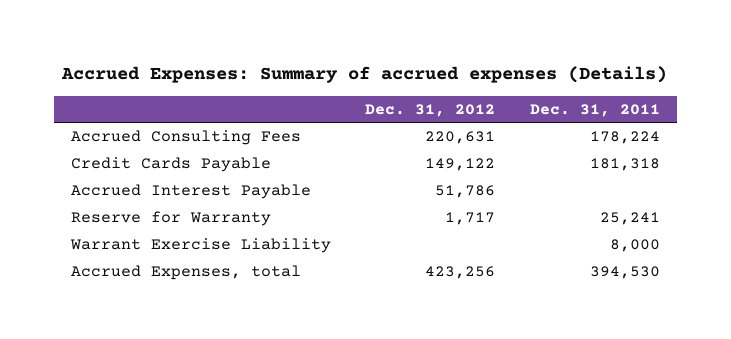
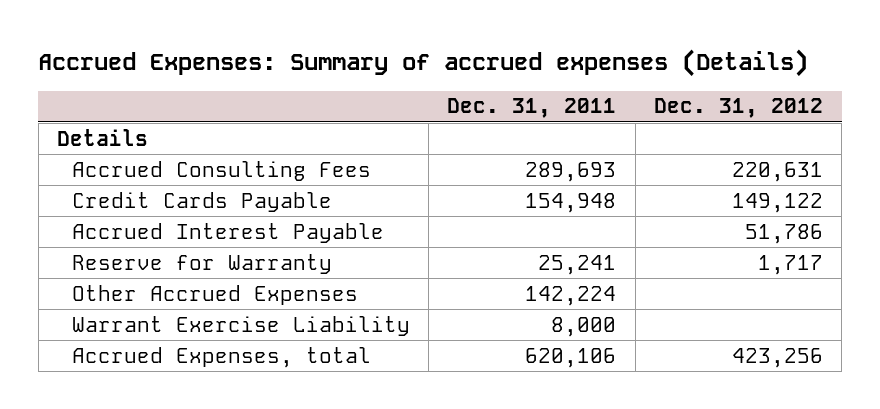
- | Dec. 31, 2012 | Dec. 31, 2011
+ | Dec. 31, 2011 | Dec. 31, 2012
- Accrued Consulting Fees | 220,631 | 178,224
- Credit Cards Payable | 149,122 | 181,318
+ Details
+ Accrued Consulting Fees | 289,693 | 220,631
+ Credit Cards Payable | 154,948 | 149,122
+ Other Accrued Expenses | 142,224 |
- Accrued Expenses, total | 423,256 | 394,530
+ Accrued Expenses, total | 620,106 | 423,256

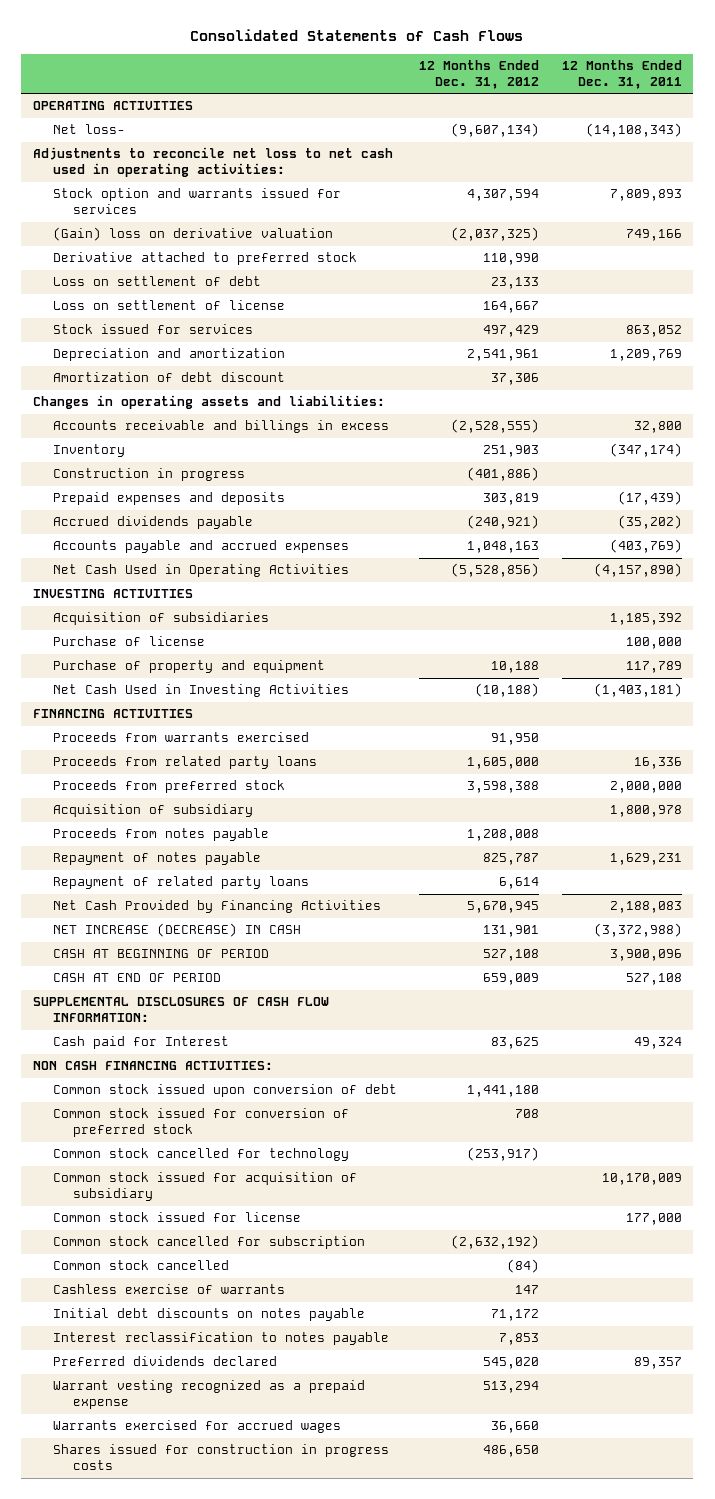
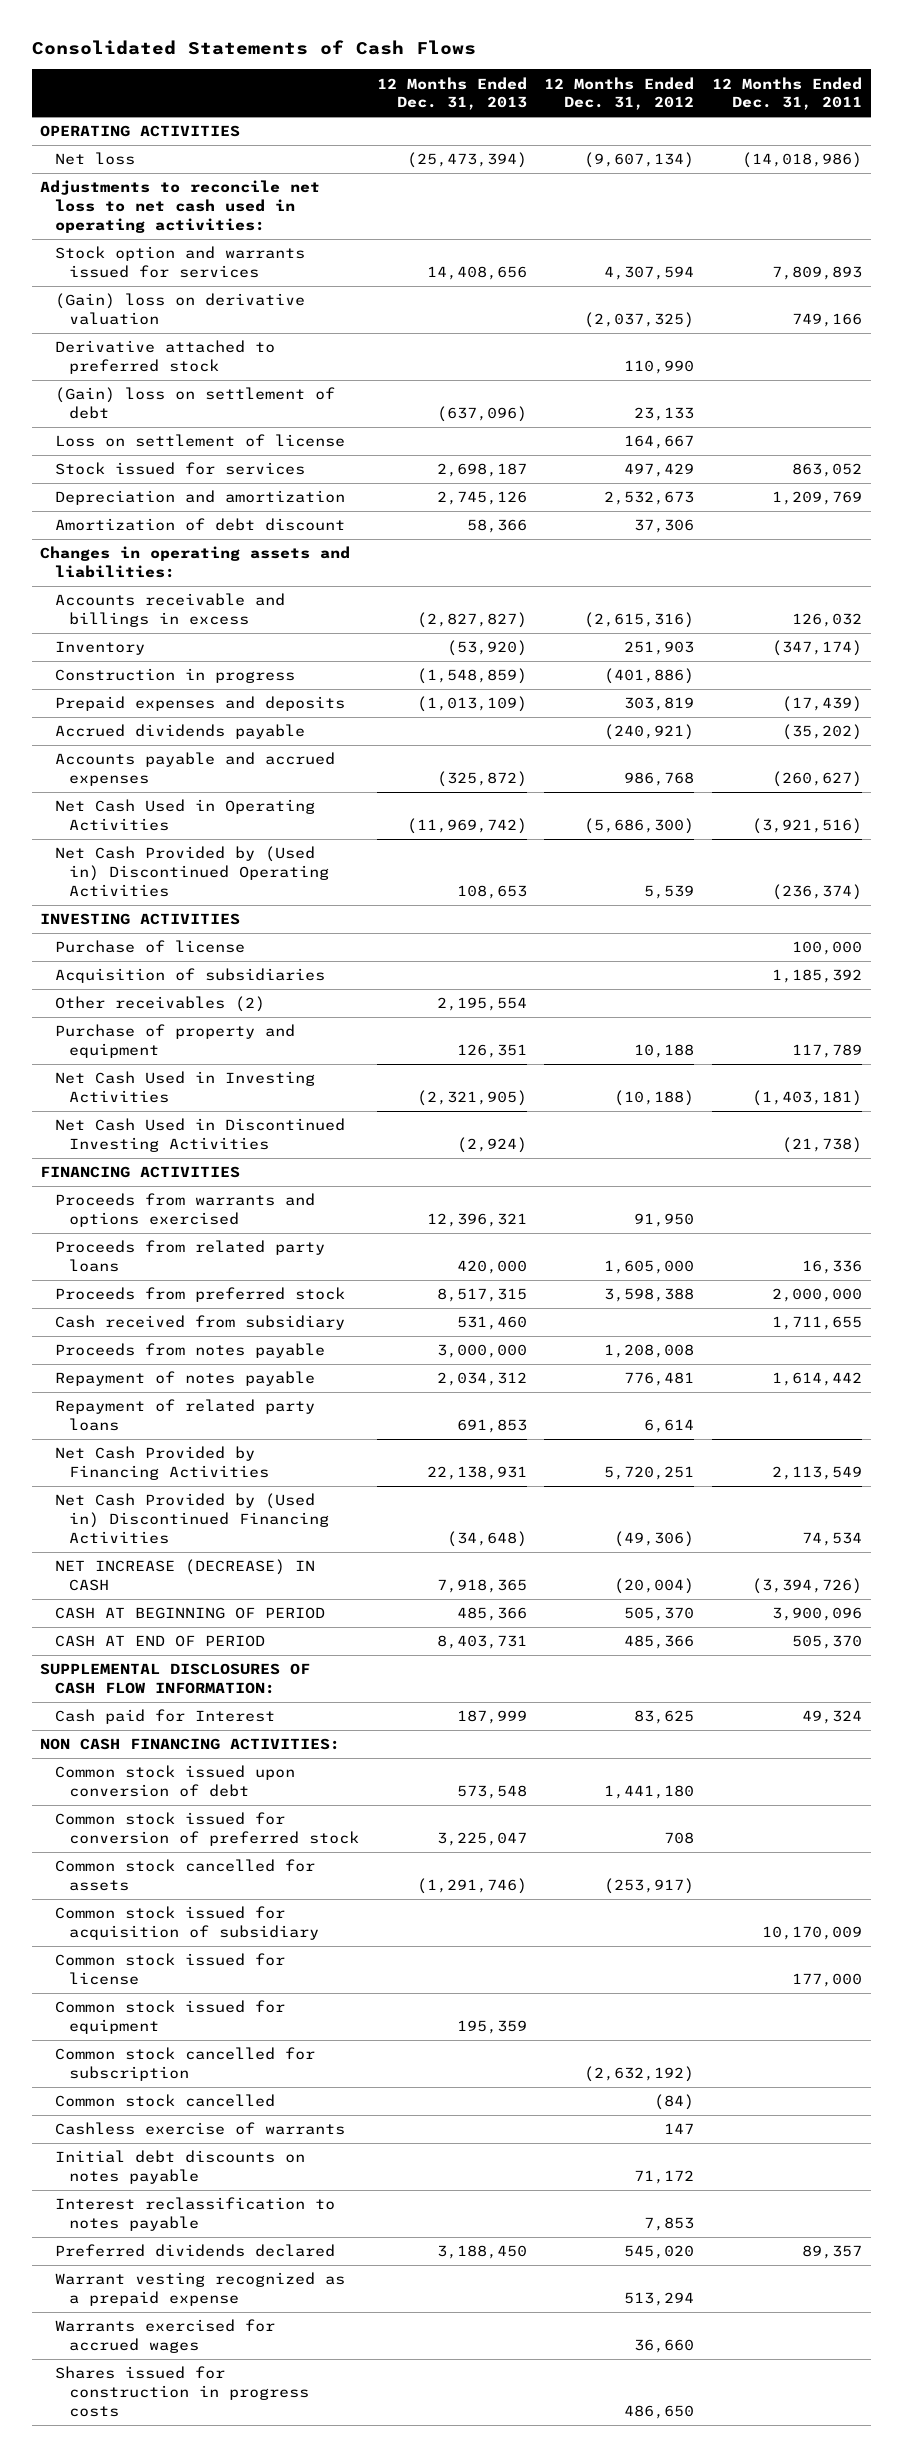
- | 12 Months Ended Dec. 31, 2012 | 12 Months Ended Dec. 31, 2011
+ | 12 Months Ended Dec. 31, 2013 | 12 Months Ended Dec. 31, 2012 | 12 Months Ended Dec. 31, 2011
- Net loss- | (9,607,134) | (14,108,343)
+ Net loss | (25,473,394) | (9,607,134) | (14,018,986)
- Loss on settlement of debt | 23,133 |
+ (Gain) loss on settlement of debt | (637,096) | 23,133 |
- Depreciation and amortization | 2,541,961 | 1,209,769
+ Depreciation and amortization | 2,745,126 | 2,532,673 | 1,209,769
- Accounts receivable and billings in excess | (2,528,555) | 32,800
+ Accounts receivable and billings in excess | (2,827,827) | (2,615,316) | 126,032
- Accounts payable and accrued expenses | 1,048,163 | (403,769)
- Net Cash Used in Operating Activities | (5,528,856) | (4,157,890)
+ Accounts payable and accrued expenses | (325,872) | 986,768 | (260,627)
+ Net Cash Used in Operating Activities | (11,969,742) | (5,686,300) | (3,921,516)
+ Net Cash Provided by (Used in) Discontinued Operating Activities | 108,653 | 5,539 | (236,374)
moved down: Acquisition of subsidiaries | | | 1,185,392
+ Other receivables (2) | 2,195,554 | |
+ Net Cash Used in Discontinued Investing Activities | (2,924) | | (21,738)
- Proceeds from warrants exercised | 91,950 |
+ Proceeds from warrants and options exercised | 12,396,321 | 91,950 |
- Acquisition of subsidiary | | 1,800,978
+ Cash received from subsidiary | 531,460 | | 1,711,655
- Repayment of notes payable | 825,787 | 1,629,231
+ Repayment of notes payable | 2,034,312 | 776,481 | 1,614,442
- Net Cash Provided by Financing Activities | 5,670,945 | 2,188,083
- NET INCREASE (DECREASE) IN CASH | 131,901 | (3,372,988)
- CASH AT BEGINNING OF PERIOD | 527,108 | 3,900,096
- CASH AT END OF PERIOD | 659,009 | 527,108
+ Net Cash Provided by Financing Activities | 22,138,931 | 5,720,251 | 2,113,549
+ Net Cash Provided by (Used in) Discontinued Financing Activities | (34,648) | (49,306) | 74,534
+ NET INCREASE (DECREASE) IN CASH | 7,918,365 | (20,004) | (3,394,726)
+ CASH AT BEGINNING OF PERIOD | 485,366 | 505,370 | 3,900,096
+ CASH AT END OF PERIOD | 8,403,731 | 485,366 | 505,370
- Common stock cancelled for technology | (253,917) |
+ Common stock cancelled for assets | (1,291,746) | (253,917) |
+ Common stock issued for equipment | 195,359 | |

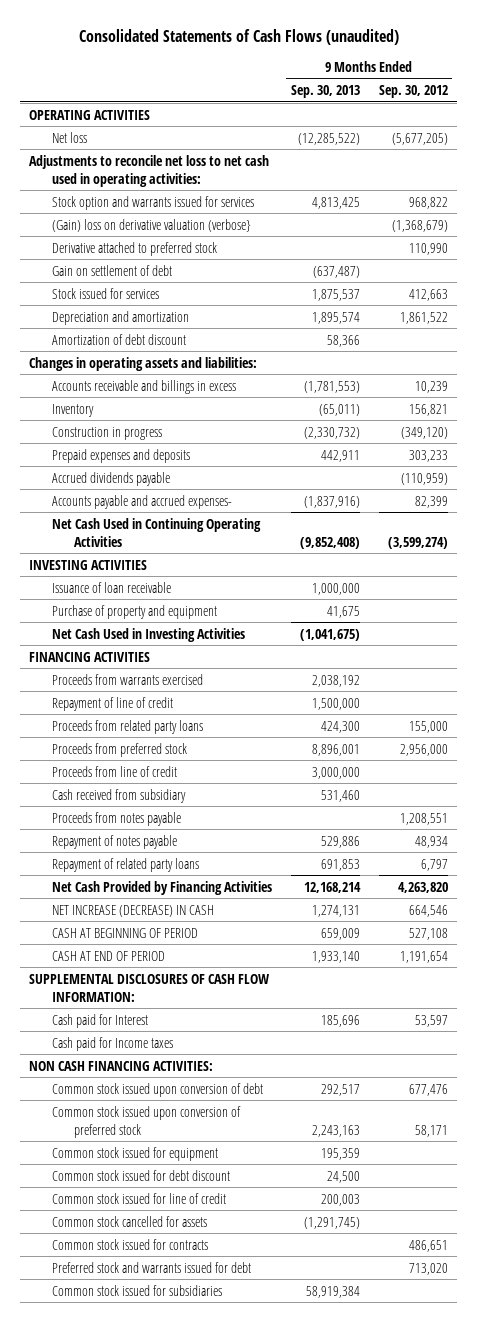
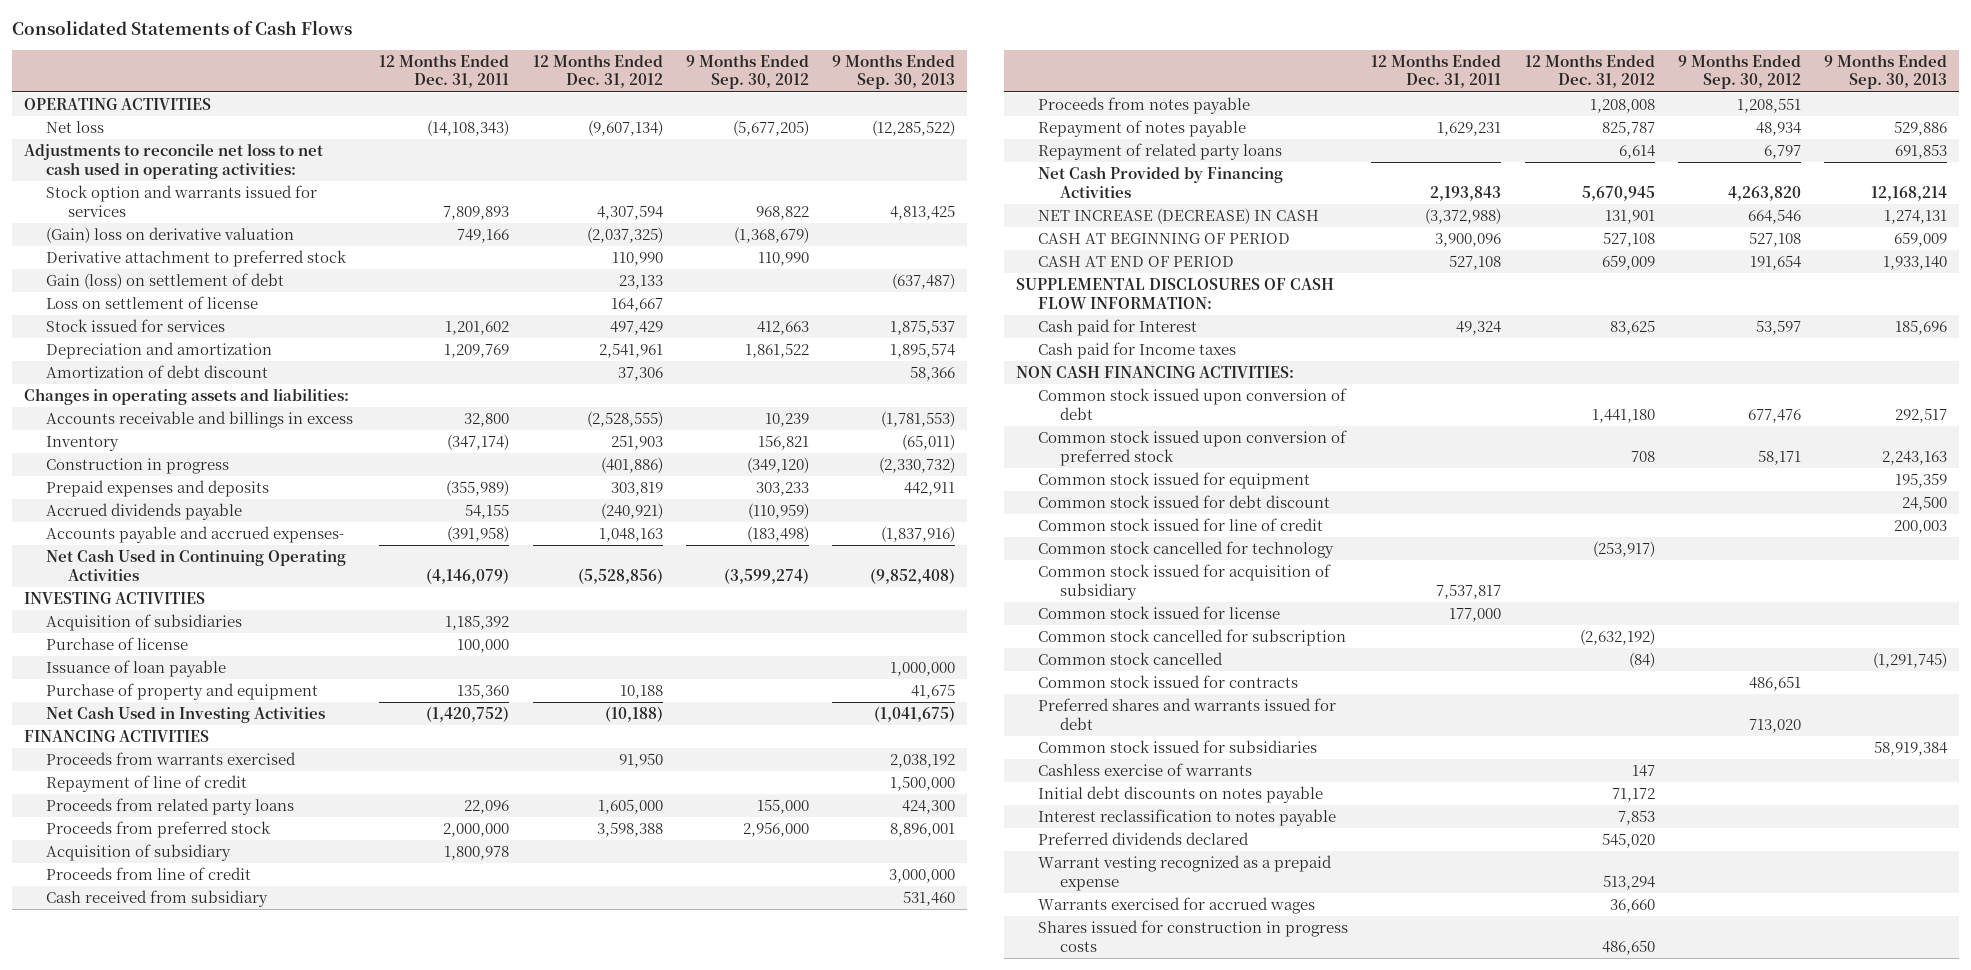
- Consolidated Statements of Cash Flows (unaudited)
+ Consolidated Statements of Cash Flows
- | 9 Months Ended Sep. 30, 2013 | 9 Months Ended Sep. 30, 2012
+ | 12 Months Ended Dec. 31, 2011 | 12 Months Ended Dec. 31, 2012 | 9 Months Ended Sep. 30, 2012 | 9 Months Ended Sep. 30, 2013
- (Gain) loss on derivative valuation (verbose} | | (1,368,679)
- Derivative attached to preferred stock | | 110,990
- Gain on settlement of debt | (637,487) |
+ (Gain) loss on derivative valuation | 749,166 | (2,037,325) | (1,368,679) |
+ Derivative attachment to preferred stock | | 110,990 | 110,990 |
+ Gain (loss) on settlement of debt | | 23,133 | | (637,487)
+ Loss on settlement of license | | 164,667 | |
- Accounts payable and accrued expenses- | (1,837,916) | 82,399
+ Accounts payable and accrued expenses- | (391,958) | 1,048,163 | (183,498) | (1,837,916)
- Issuance of loan receivable | 1,000,000 |
+ Acquisition of subsidiaries | 1,185,392 | | |
+ Purchase of license | 100,000 | | |
+ Issuance of loan payable | | | | 1,000,000
+ Acquisition of subsidiary | 1,800,978 | | |
- CASH AT END OF PERIOD | 1,933,140 | 1,191,654
+ CASH AT END OF PERIOD | 527,108 | 659,009 | 191,654 | 1,933,140
- Common stock cancelled for assets | (1,291,745) |
+ Common stock cancelled for technology | | (253,917) | |
+ Common stock issued for acquisition of subsidiary | 7,537,817 | | |
+ Common stock issued for license | 177,000 | | |
+ Common stock cancelled for subscription | | (2,632,192) | |
+ Common stock cancelled | | (84) | | (1,291,745)
- Preferred stock and warrants issued for debt | | 713,020
+ Preferred shares and warrants issued for debt | | | 713,020 |
+ Cashless exercise of warrants | | 147 | |
+ Initial debt discounts on notes payable | | 71,172 | |
+ Interest reclassification to notes payable | | 7,853 | |
+ Preferred dividends declared | | 545,020 | |
+ Warrant vesting recognized as a prepaid expense | | 513,294 | |
+ Warrants exercised for accrued wages | | 36,660 | |
+ Shares issued for construction in progress costs | | 486,650 | |

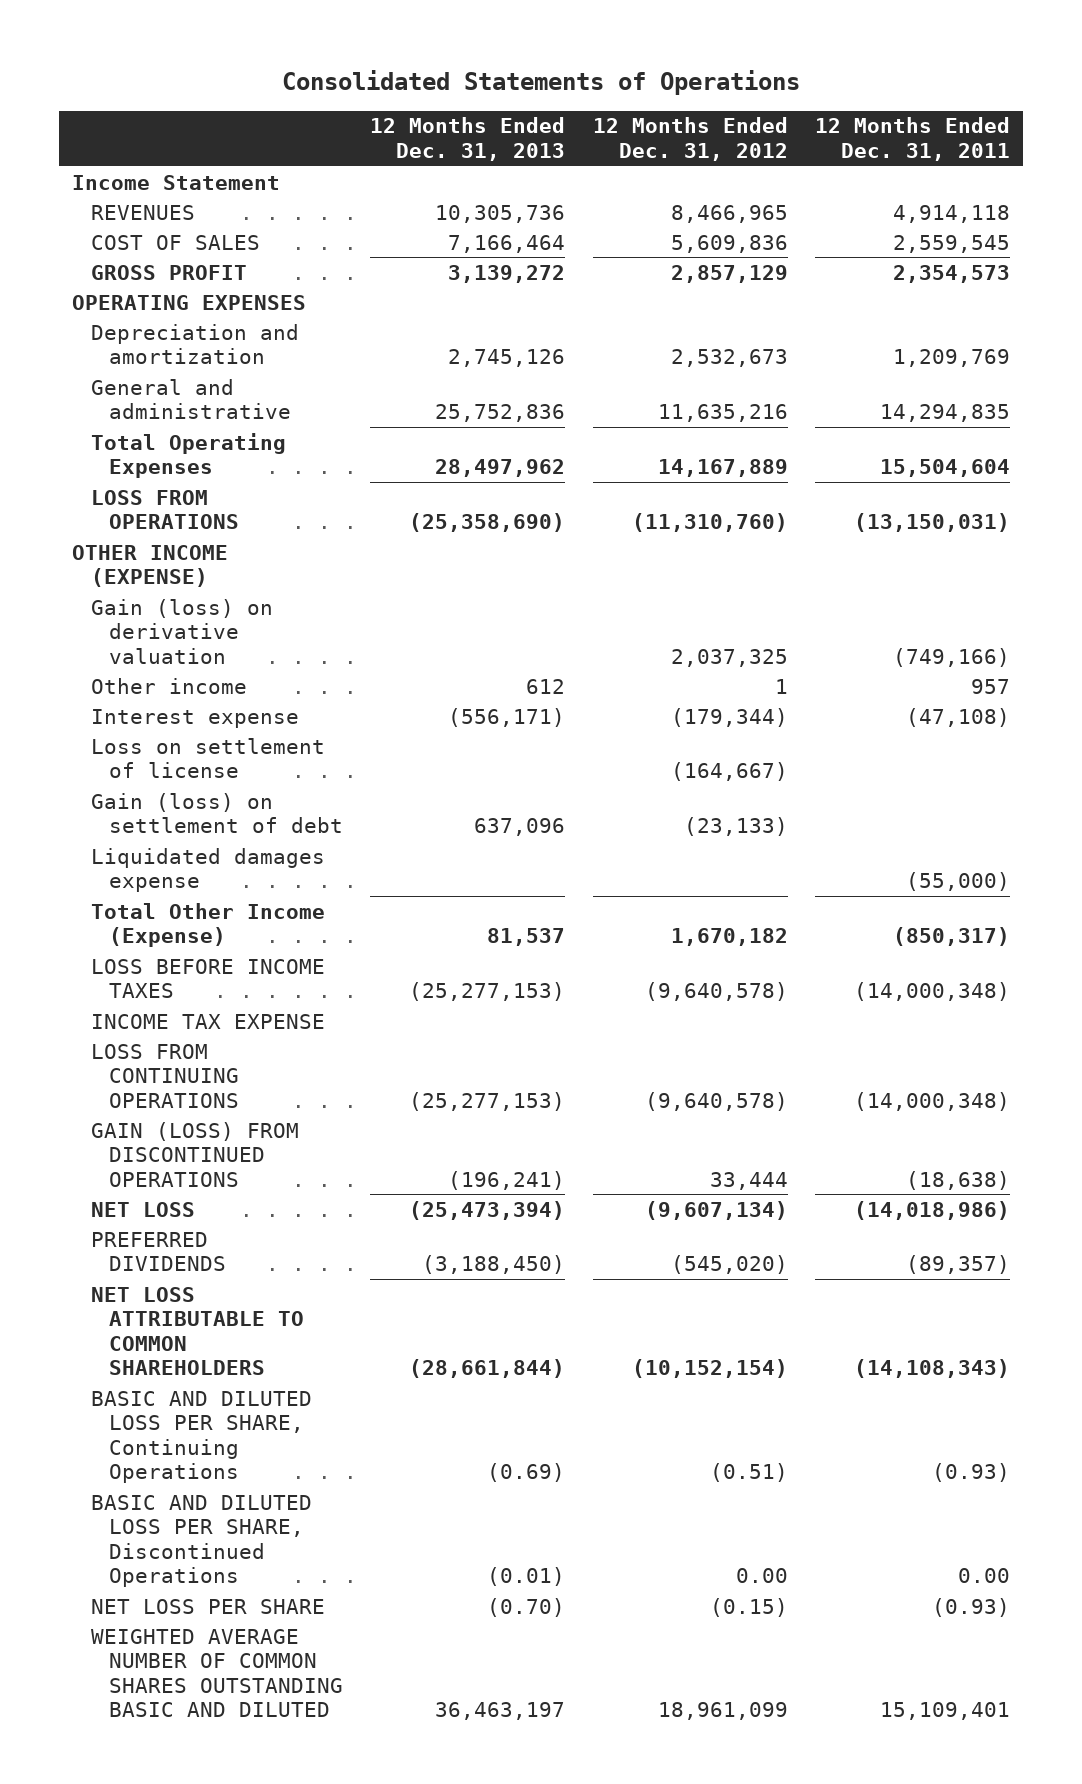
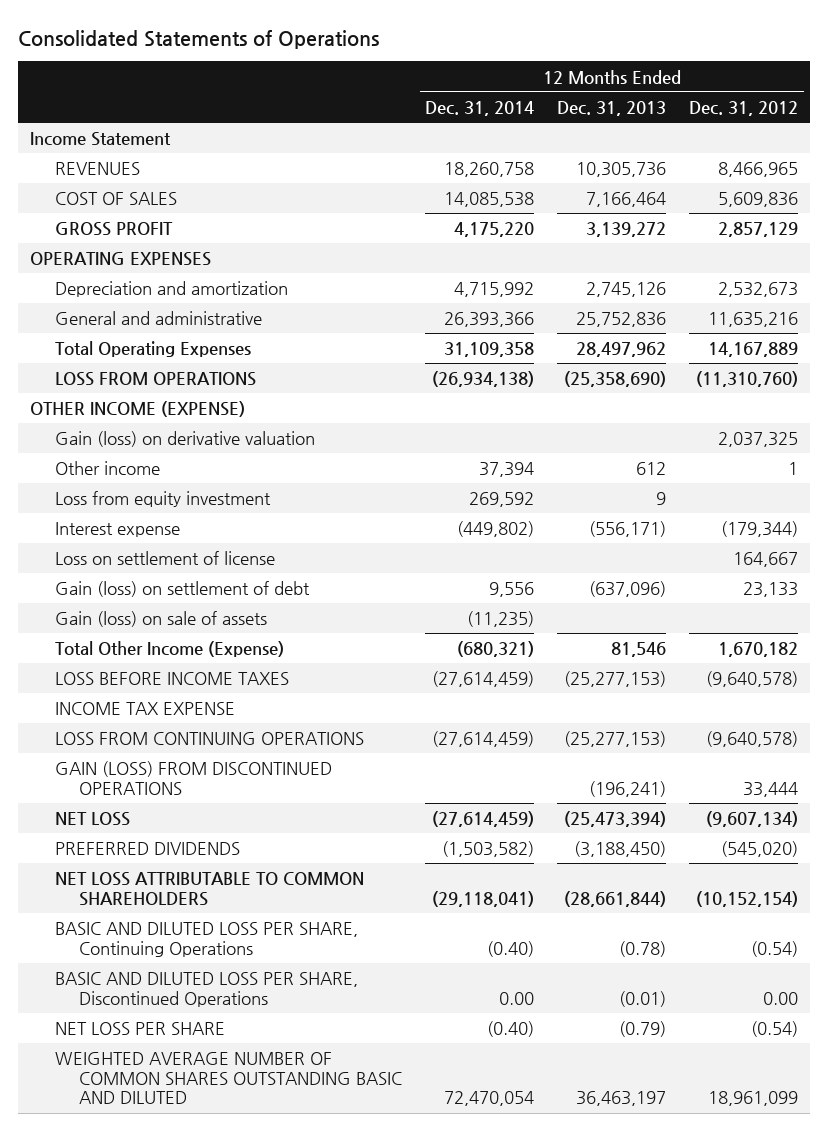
- | 12 Months Ended Dec. 31, 2013 | 12 Months Ended Dec. 31, 2012 | 12 Months Ended Dec. 31, 2011
+ | 12 Months Ended Dec. 31, 2014 | 12 Months Ended Dec. 31, 2013 | 12 Months Ended Dec. 31, 2012
+ Loss from equity investment | 269,592 | 9 |
- Loss on settlement of license | | (164,667) |
- Gain (loss) on settlement of debt | 637,096 | (23,133) |
- Liquidated damages expense | | | (55,000)
- Total Other Income (Expense) | 81,537 | 1,670,182 | (850,317)
+ Loss on settlement of license | | | 164,667
+ Gain (loss) on settlement of debt | 9,556 | (637,096) | 23,133
+ Gain (loss) on sale of assets | (11,235) | |
+ Total Other Income (Expense) | (680,321) | 81,546 | 1,670,182
- BASIC AND DILUTED LOSS PER SHARE, Continuing Operations | (0.69) | (0.51) | (0.93)
+ BASIC AND DILUTED LOSS PER SHARE, Continuing Operations | (0.40) | (0.78) | (0.54)
- NET LOSS PER SHARE | (0.70) | (0.15) | (0.93)
+ NET LOSS PER SHARE | (0.40) | (0.79) | (0.54)

